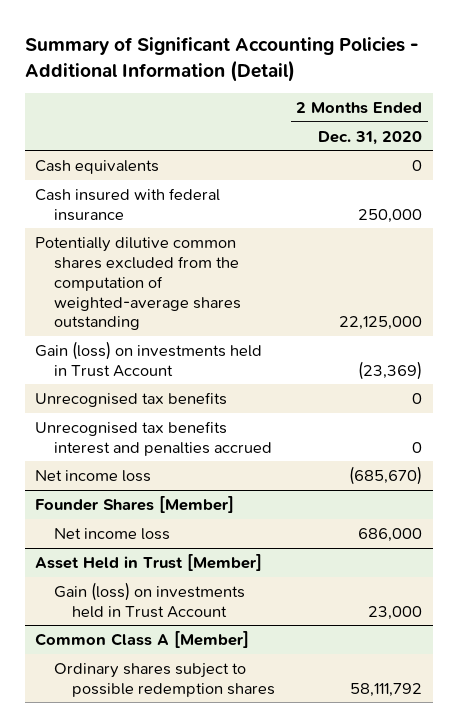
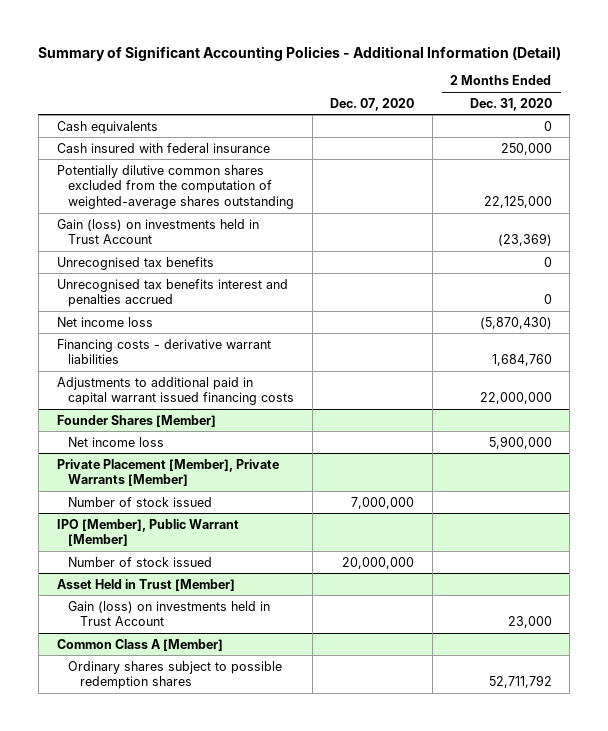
- | 2 Months Ended Dec. 31, 2020
+ | Dec. 07, 2020 | 2 Months Ended Dec. 31, 2020
- Net income loss | (685,670)
+ Net income loss | | (5,870,430)
+ Financing costs - derivative warrant liabilities | | 1,684,760
+ Adjustments to additional paid in capital warrant issued financing costs | | 22,000,000
@ Founder Shares [Member]
- Net income loss | 686,000
+ Net income loss | | 5,900,000
+ Private Placement [Member], Private Warrants [Member]
+ Number of stock issued | 7,000,000 |
+ IPO [Member], Public Warrant [Member]
+ Number of stock issued | 20,000,000 |
@ Common Class A [Member]
- Ordinary shares subject to possible redemption shares | 58,111,792
+ Ordinary shares subject to possible redemption shares | | 52,711,792

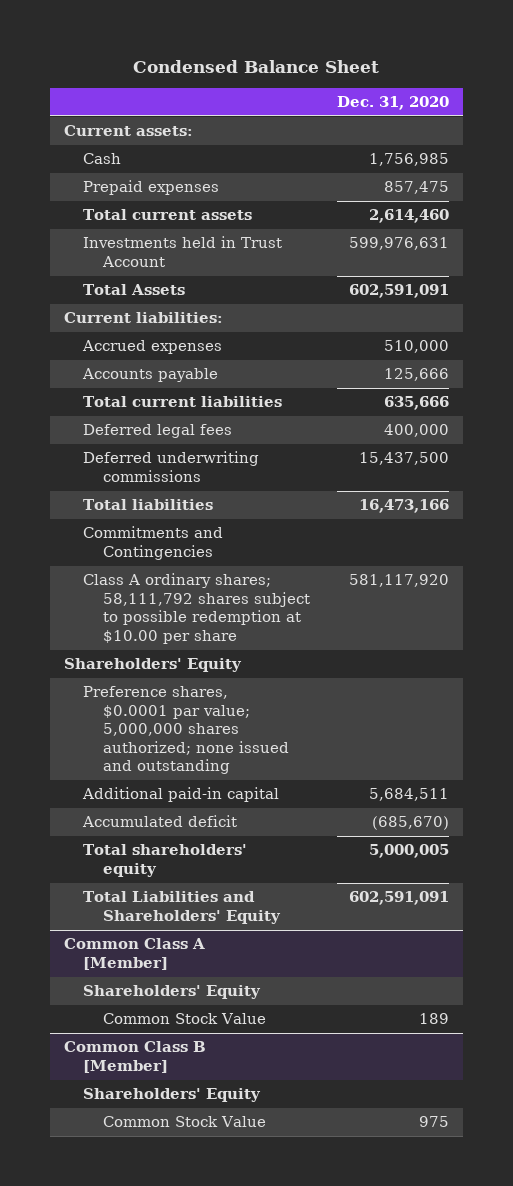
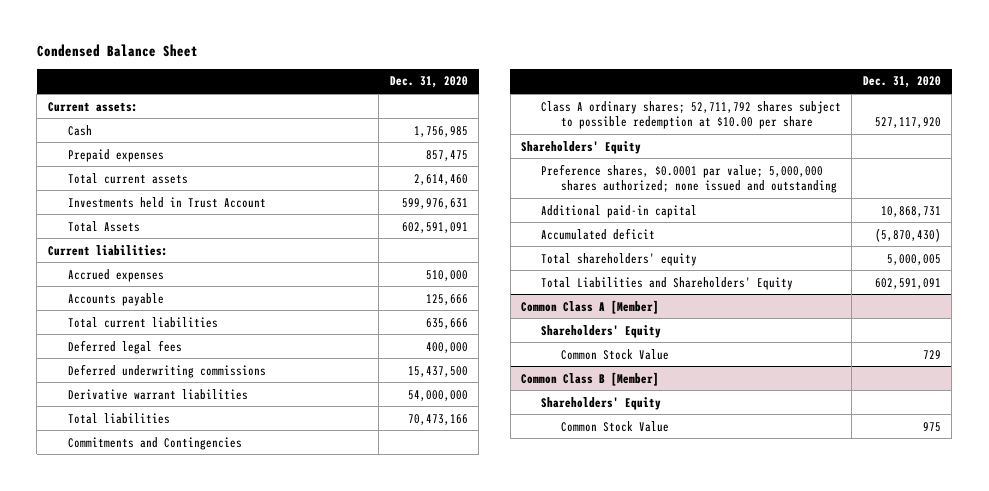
- Total liabilities | 16,473,166
+ Derivative warrant liabilities | 54,000,000
+ Total liabilities | 70,473,166
- Class A ordinary shares; 58,111,792 shares subject to possible redemption at $10.00 per share | 581,117,920
+ Class A ordinary shares; 52,711,792 shares subject to possible redemption at $10.00 per share | 527,117,920
- Additional paid-in capital | 5,684,511
- Accumulated deficit | (685,670)
+ Additional paid-in capital | 10,868,731
+ Accumulated deficit | (5,870,430)
@ Common Class A [Member]
- Common Stock Value | 189
+ Common Stock Value | 729

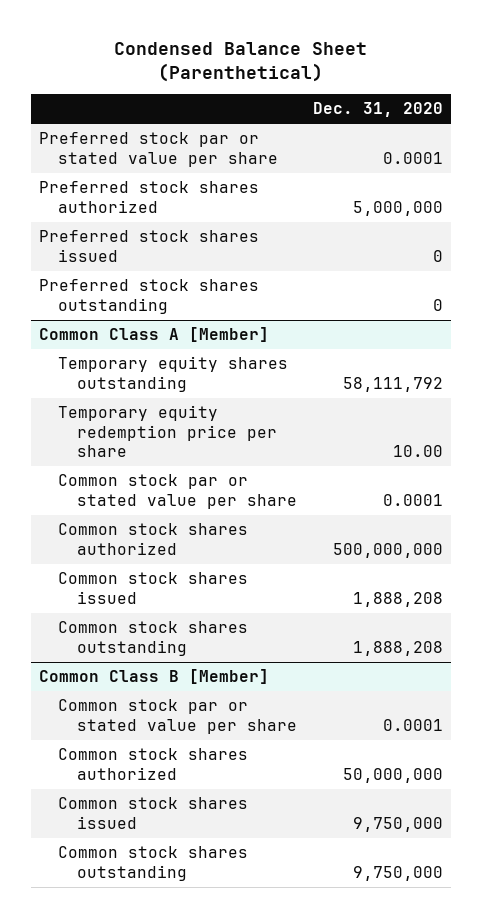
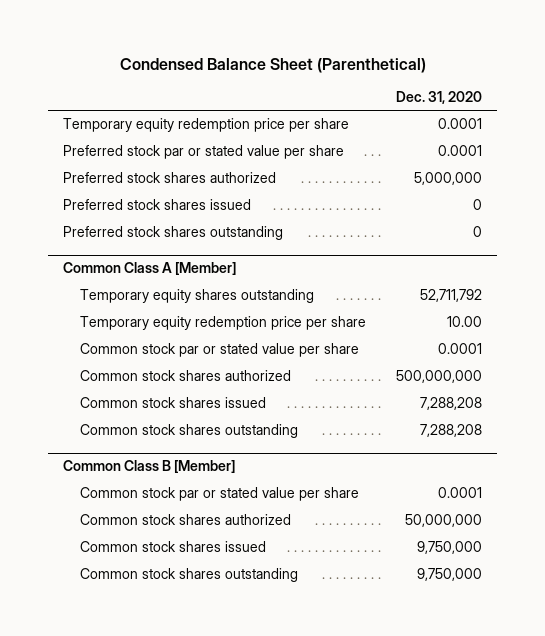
+ Temporary equity redemption price per share | 0.0001
@ Common Class A [Member]
- Temporary equity shares outstanding | 58,111,792
+ Temporary equity shares outstanding | 52,711,792
- Common stock shares issued | 1,888,208
- Common stock shares outstanding | 1,888,208
+ Common stock shares issued | 7,288,208
+ Common stock shares outstanding | 7,288,208

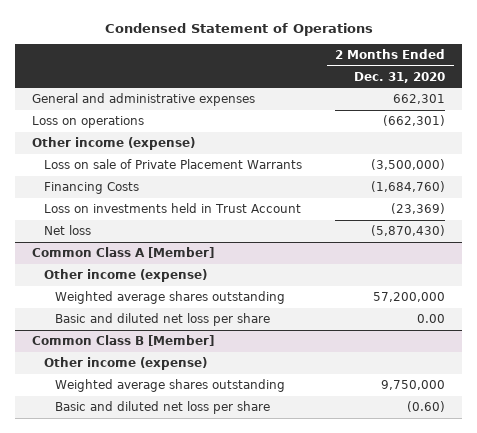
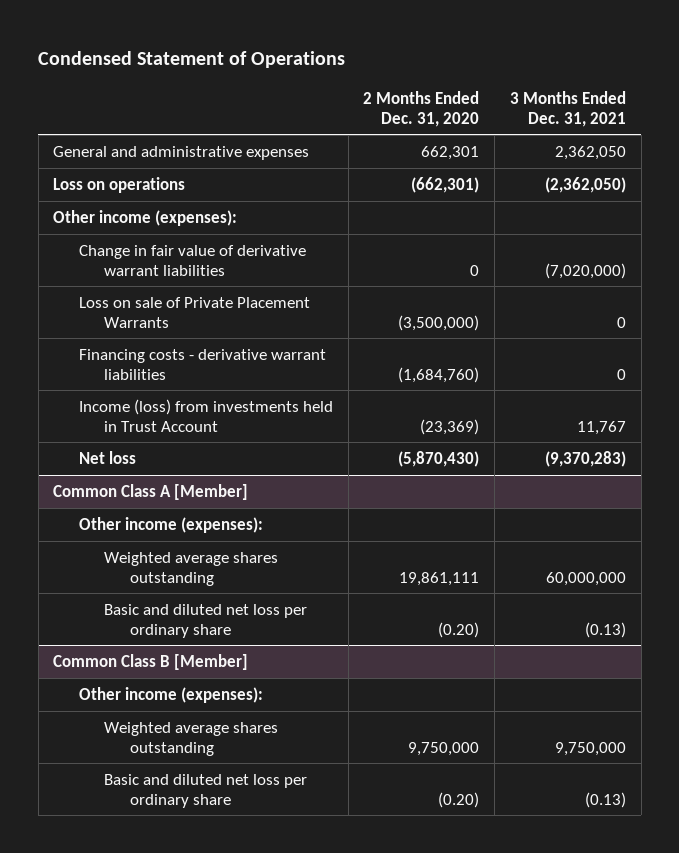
- | 2 Months Ended Dec. 31, 2020
+ | 2 Months Ended Dec. 31, 2020 | 3 Months Ended Dec. 31, 2021
- Other income (expense)
+ Other income (expenses):
+ Change in fair value of derivative warrant liabilities | 0 | (7,020,000)
- Financing Costs | (1,684,760)
- Loss on investments held in Trust Account | (23,369)
+ Financing costs - derivative warrant liabilities | (1,684,760) | 0
+ Income (loss) from investments held in Trust Account | (23,369) | 11,767
@ Common Class A [Member]
- Other income (expense)
- Weighted average shares outstanding | 57,200,000
- Basic and diluted net loss per share | 0.00
+ Other income (expenses):
+ Weighted average shares outstanding | 19,861,111 | 60,000,000
+ Basic and diluted net loss per ordinary share | (0.20) | (0.13)
@ Common Class B [Member]
- Other income (expense)
+ Other income (expenses):
- Basic and diluted net loss per share | (0.60)
+ Basic and diluted net loss per ordinary share | (0.20) | (0.13)

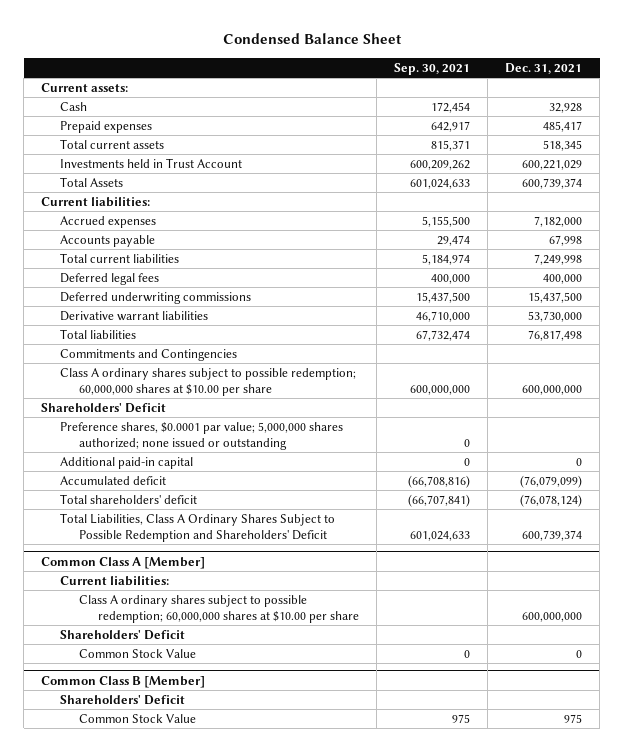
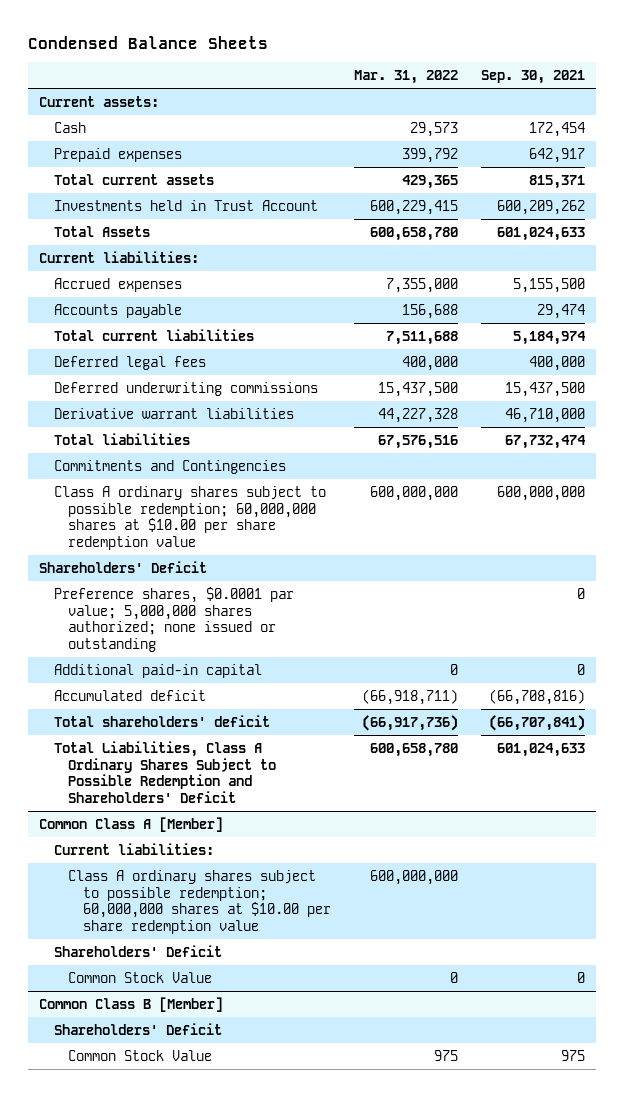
- Condensed Balance Sheet
+ Condensed Balance Sheets
- | Sep. 30, 2021 | Dec. 31, 2021
+ | Mar. 31, 2022 | Sep. 30, 2021
- Class A ordinary shares subject to possible redemption; 60,000,000 shares at $10.00 per share | 600,000,000 | 600,000,000
+ Class A ordinary shares subject to possible redemption; 60,000,000 shares at $10.00 per share redemption value | 600,000,000 | 600,000,000
@ Common Class A [Member]
- Class A ordinary shares subject to possible redemption; 60,000,000 shares at $10.00 per share | | 600,000,000
+ Class A ordinary shares subject to possible redemption; 60,000,000 shares at $10.00 per share redemption value | 600,000,000 |

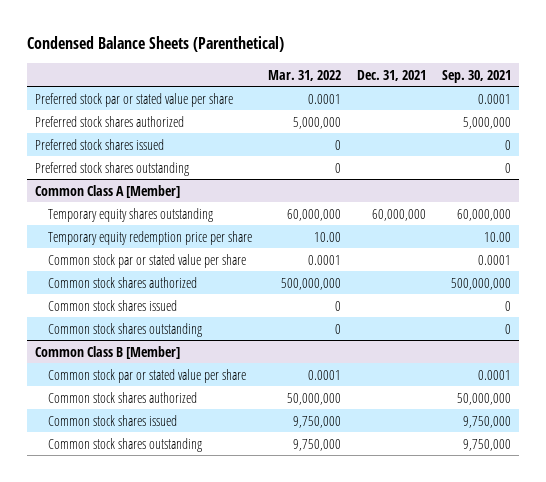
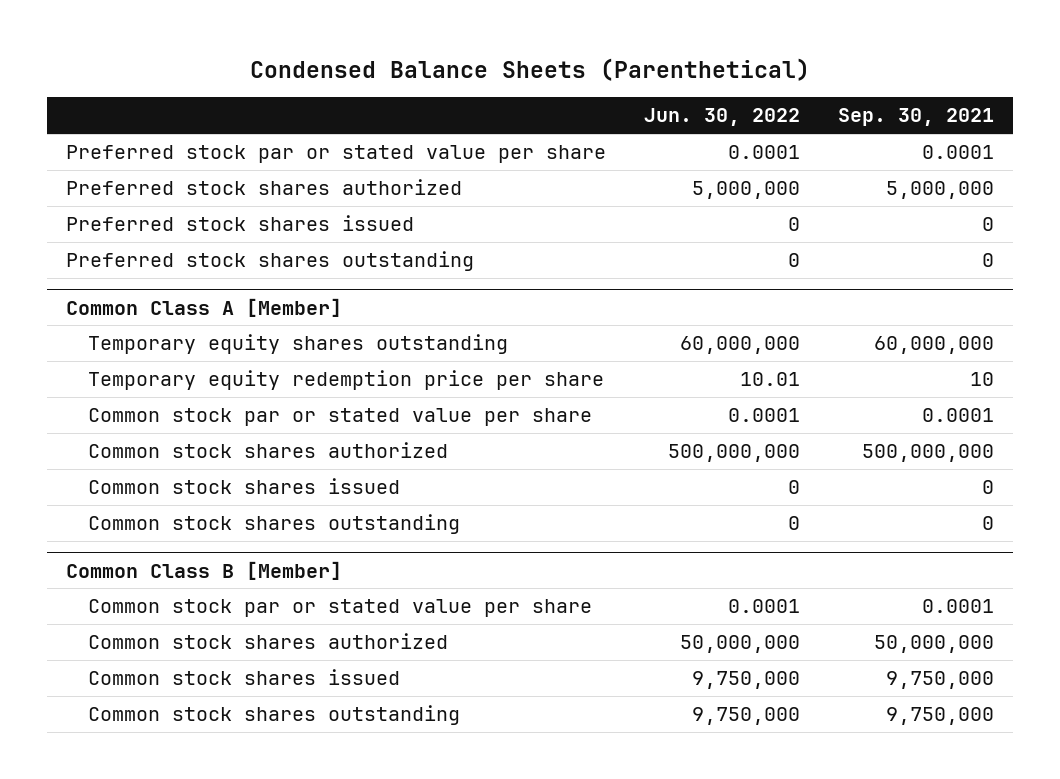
- | Mar. 31, 2022 | Dec. 31, 2021 | Sep. 30, 2021
+ | Jun. 30, 2022 | Sep. 30, 2021
@ Common Class A [Member]
- Temporary equity redemption price per share | 10.00 | | 10.00
+ Temporary equity redemption price per share | 10.01 | 10

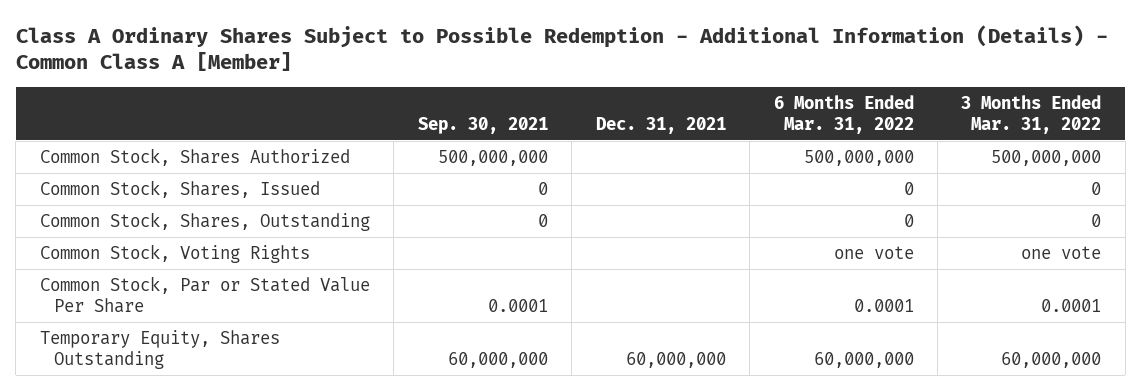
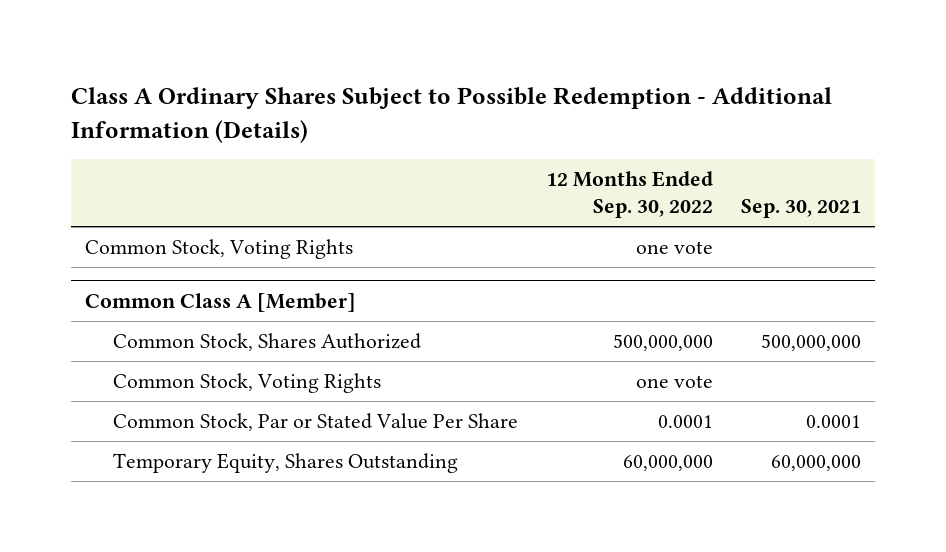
- Class A Ordinary Shares Subject to Possible Redemption - Additional Information (Details) - Common Class A [Member]
+ Class A Ordinary Shares Subject to Possible Redemption - Additional Information (Details)
- | Sep. 30, 2021 | Dec. 31, 2021 | 6 Months Ended Mar. 31, 2022 | 3 Months Ended Mar. 31, 2022
+ | 12 Months Ended Sep. 30, 2022 | Sep. 30, 2021
+ Common Stock, Voting Rights | one vote |
+ Common Class A [Member]
- Common Stock, Shares, Issued | 0 | | 0 | 0
- Common Stock, Shares, Outstanding | 0 | | 0 | 0

